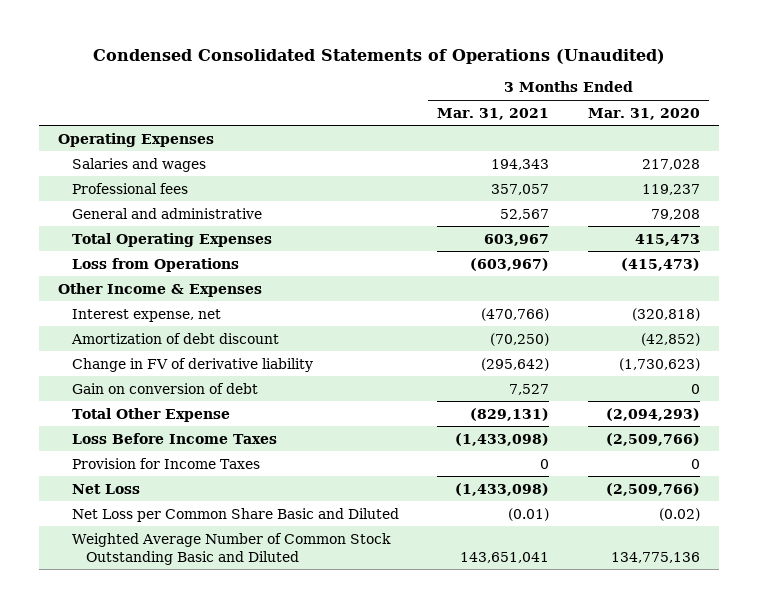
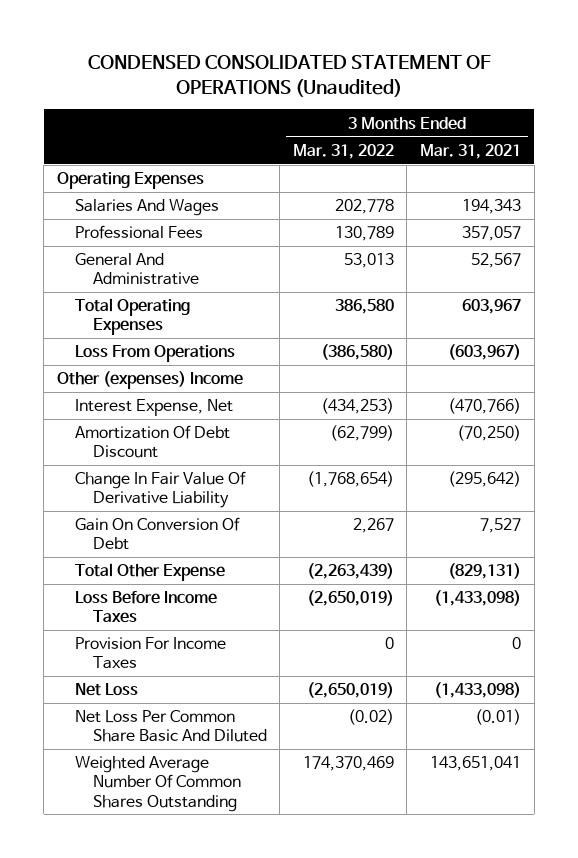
- Condensed Consolidated Statements of Operations (Unaudited)
+ CONDENSED CONSOLIDATED STATEMENT OF OPERATIONS (Unaudited)
- | 3 Months Ended Mar. 31, 2021 | 3 Months Ended Mar. 31, 2020
+ | 3 Months Ended Mar. 31, 2022 | 3 Months Ended Mar. 31, 2021
- Salaries and wages | 194,343 | 217,028
- Professional fees | 357,057 | 119,237
- General and administrative | 52,567 | 79,208
+ Salaries And Wages | 202,778 | 194,343
+ Professional Fees | 130,789 | 357,057
+ General And Administrative | 53,013 | 52,567
- Loss from Operations | (603,967) | (415,473)
- Other Income & Expenses
- Interest expense, net | (470,766) | (320,818)
- Amortization of debt discount | (70,250) | (42,852)
- Change in FV of derivative liability | (295,642) | (1,730,623)
- Gain on conversion of debt | 7,527 | 0
+ Loss From Operations | (386,580) | (603,967)
+ Other (expenses) Income
+ Interest Expense, Net | (434,253) | (470,766)
+ Amortization Of Debt Discount | (62,799) | (70,250)
+ Change In Fair Value Of Derivative Liability | (1,768,654) | (295,642)
+ Gain On Conversion Of Debt | 2,267 | 7,527
- Provision for Income Taxes | 0 | 0
+ Provision For Income Taxes | 0 | 0
- Net Loss per Common Share Basic and Diluted | (0.01) | (0.02)
- Weighted Average Number of Common Stock Outstanding Basic and Diluted | 143,651,041 | 134,775,136
+ Net Loss Per Common Share Basic And Diluted | (0.02) | (0.01)
+ Weighted Average Number Of Common Shares Outstanding | 174,370,469 | 143,651,041

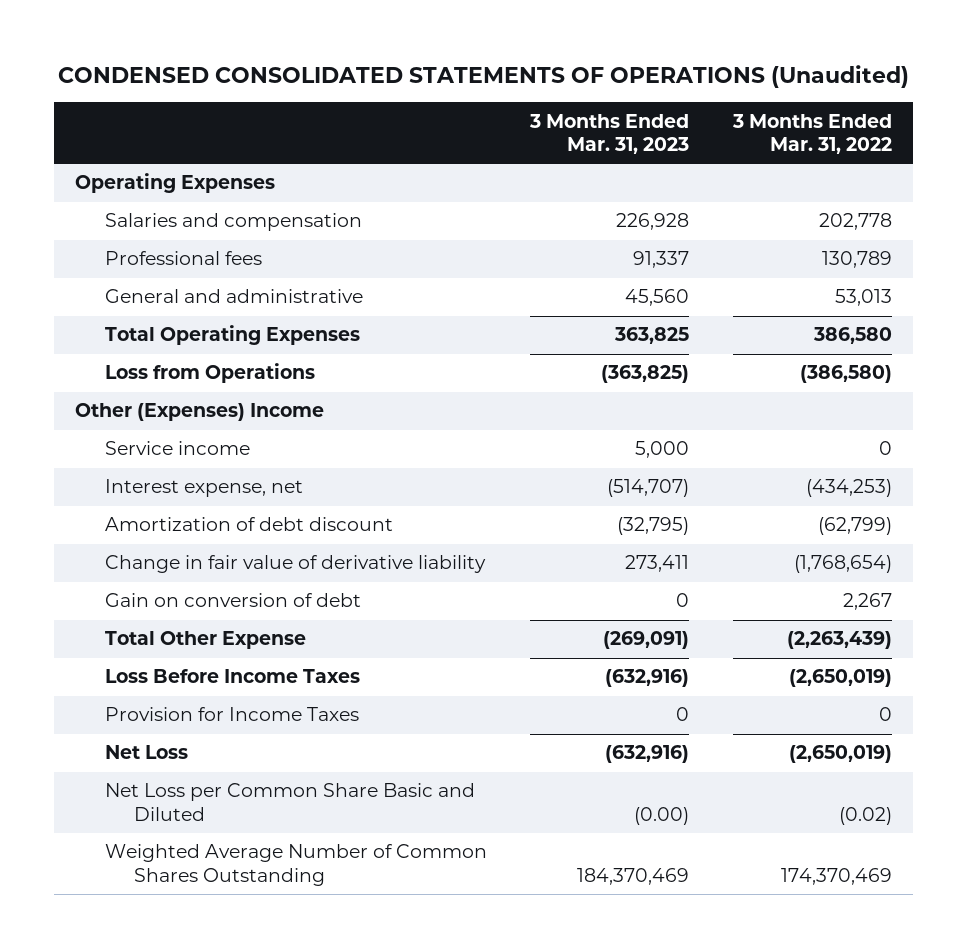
- CONDENSED CONSOLIDATED STATEMENT OF OPERATIONS (Unaudited)
+ CONDENSED CONSOLIDATED STATEMENTS OF OPERATIONS (Unaudited)
- | 3 Months Ended Mar. 31, 2022 | 3 Months Ended Mar. 31, 2021
+ | 3 Months Ended Mar. 31, 2023 | 3 Months Ended Mar. 31, 2022
- Salaries And Wages | 202,778 | 194,343
- Professional Fees | 130,789 | 357,057
- General And Administrative | 53,013 | 52,567
+ Salaries and compensation | 226,928 | 202,778
+ Professional fees | 91,337 | 130,789
+ General and administrative | 45,560 | 53,013
- Loss From Operations | (386,580) | (603,967)
- Other (expenses) Income
- Interest Expense, Net | (434,253) | (470,766)
- Amortization Of Debt Discount | (62,799) | (70,250)
- Change In Fair Value Of Derivative Liability | (1,768,654) | (295,642)
- Gain On Conversion Of Debt | 2,267 | 7,527
+ Loss from Operations | (363,825) | (386,580)
+ Other (Expenses) Income
+ Service income | 5,000 | 0
+ Interest expense, net | (514,707) | (434,253)
+ Amortization of debt discount | (32,795) | (62,799)
+ Change in fair value of derivative liability | 273,411 | (1,768,654)
+ Gain on conversion of debt | 0 | 2,267
- Provision For Income Taxes | 0 | 0
+ Provision for Income Taxes | 0 | 0
- Net Loss Per Common Share Basic And Diluted | (0.02) | (0.01)
- Weighted Average Number Of Common Shares Outstanding | 174,370,469 | 143,651,041
+ Net Loss per Common Share Basic and Diluted | (0.00) | (0.02)
+ Weighted Average Number of Common Shares Outstanding | 184,370,469 | 174,370,469

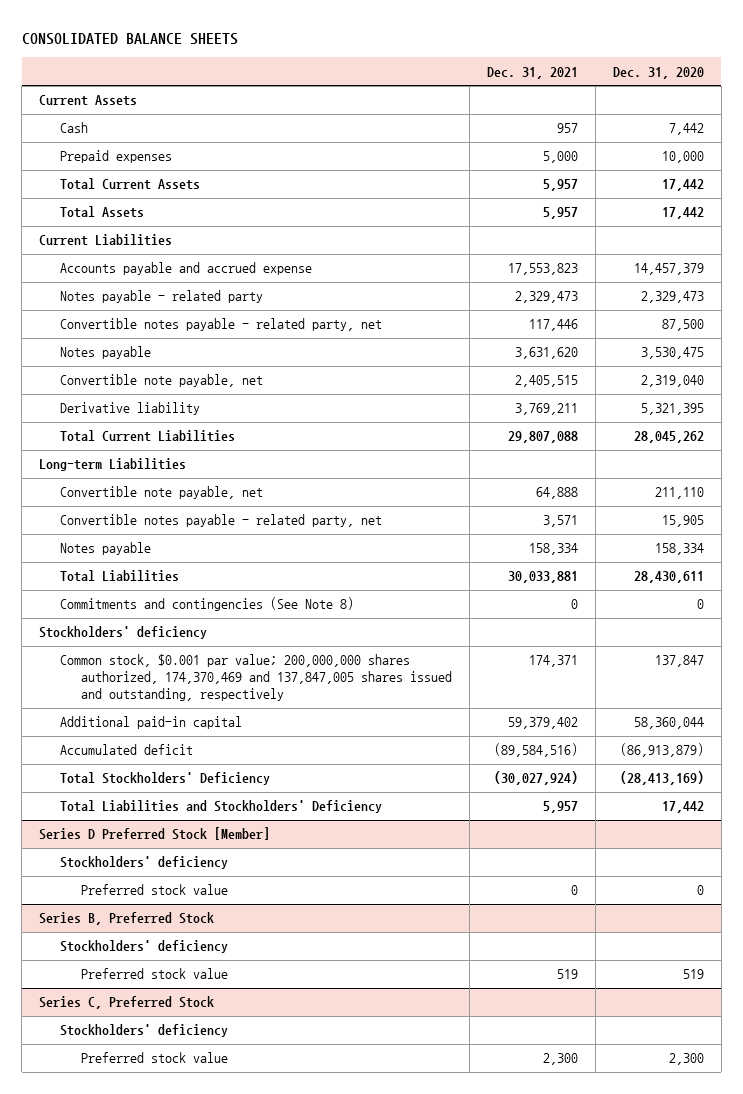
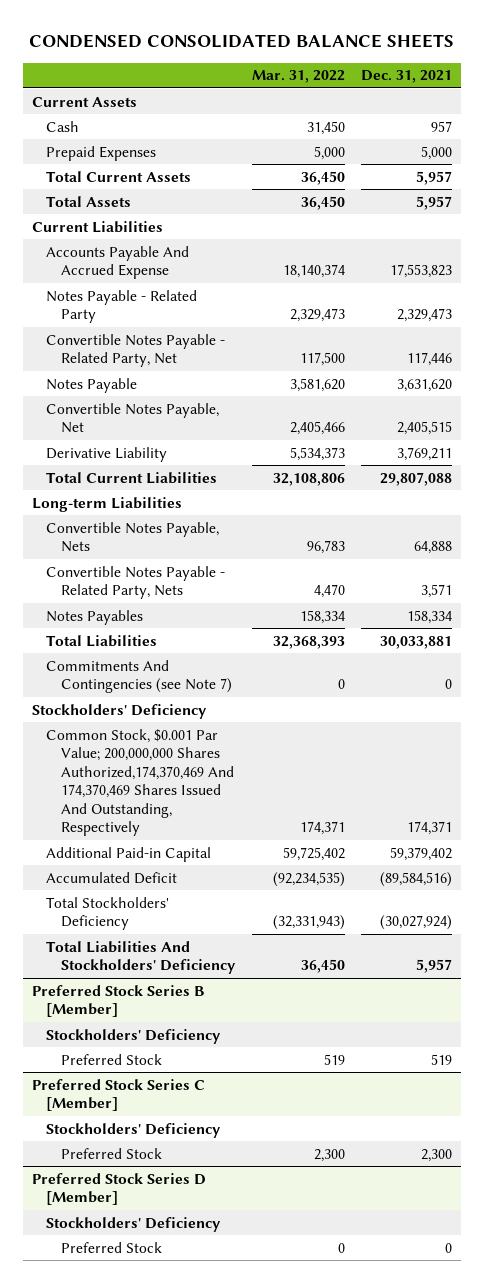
- CONSOLIDATED BALANCE SHEETS
+ CONDENSED CONSOLIDATED BALANCE SHEETS
- | Dec. 31, 2021 | Dec. 31, 2020
+ | Mar. 31, 2022 | Dec. 31, 2021
- Prepaid expenses | 5,000 | 10,000
+ Prepaid Expenses | 5,000 | 5,000
- Accounts payable and accrued expense | 17,553,823 | 14,457,379
- Notes payable - related party | 2,329,473 | 2,329,473
- Convertible notes payable - related party, net | 117,446 | 87,500
- Notes payable | 3,631,620 | 3,530,475
- Convertible note payable, net | 2,405,515 | 2,319,040
- Derivative liability | 3,769,211 | 5,321,395
+ Accounts Payable And Accrued Expense | 18,140,374 | 17,553,823
+ Notes Payable - Related Party | 2,329,473 | 2,329,473
+ Convertible Notes Payable - Related Party, Net | 117,500 | 117,446
+ Notes Payable | 3,581,620 | 3,631,620
+ Convertible Notes Payable, Net | 2,405,466 | 2,405,515
+ Derivative Liability | 5,534,373 | 3,769,211
- Convertible note payable, net | 64,888 | 211,110
- Convertible notes payable - related party, net | 3,571 | 15,905
- Notes payable | 158,334 | 158,334
+ Convertible Notes Payable, Nets | 96,783 | 64,888
+ Convertible Notes Payable - Related Party, Nets | 4,470 | 3,571
+ Notes Payables | 158,334 | 158,334
- Commitments and contingencies (See Note 8) | 0 | 0
- Stockholders' deficiency
- Common stock, $0.001 par value; 200,000,000 shares authorized, 174,370,469 and 137,847,005 shares issued and outstanding, respectively | 174,371 | 137,847
- Additional paid-in capital | 59,379,402 | 58,360,044
- Accumulated deficit | (89,584,516) | (86,913,879)
+ Commitments And Contingencies (see Note 7) | 0 | 0
+ Stockholders' Deficiency
+ Common Stock, $0.001 Par Value; 200,000,000 Shares Authorized,174,370,469 And 174,370,469 Shares Issued And Outstanding, Respectively | 174,371 | 174,371
+ Additional Paid-in Capital | 59,725,402 | 59,379,402
+ Accumulated Deficit | (92,234,535) | (89,584,516)
- Total Liabilities and Stockholders' Deficiency | 5,957 | 17,442
- Series D Preferred Stock [Member]
- Stockholders' deficiency
- Preferred stock value | 0 | 0
- Series B, Preferred Stock
- Stockholders' deficiency
- Preferred stock value | 519 | 519
- Series C, Preferred Stock
- Stockholders' deficiency
- Preferred stock value | 2,300 | 2,300
+ Total Liabilities And Stockholders' Deficiency | 36,450 | 5,957
+ Preferred Stock Series B [Member]
+ Stockholders' Deficiency
+ Preferred Stock | 519 | 519
+ Preferred Stock Series C [Member]
+ Stockholders' Deficiency
+ Preferred Stock | 2,300 | 2,300
+ Preferred Stock Series D [Member]
+ Stockholders' Deficiency
+ Preferred Stock | 0 | 0

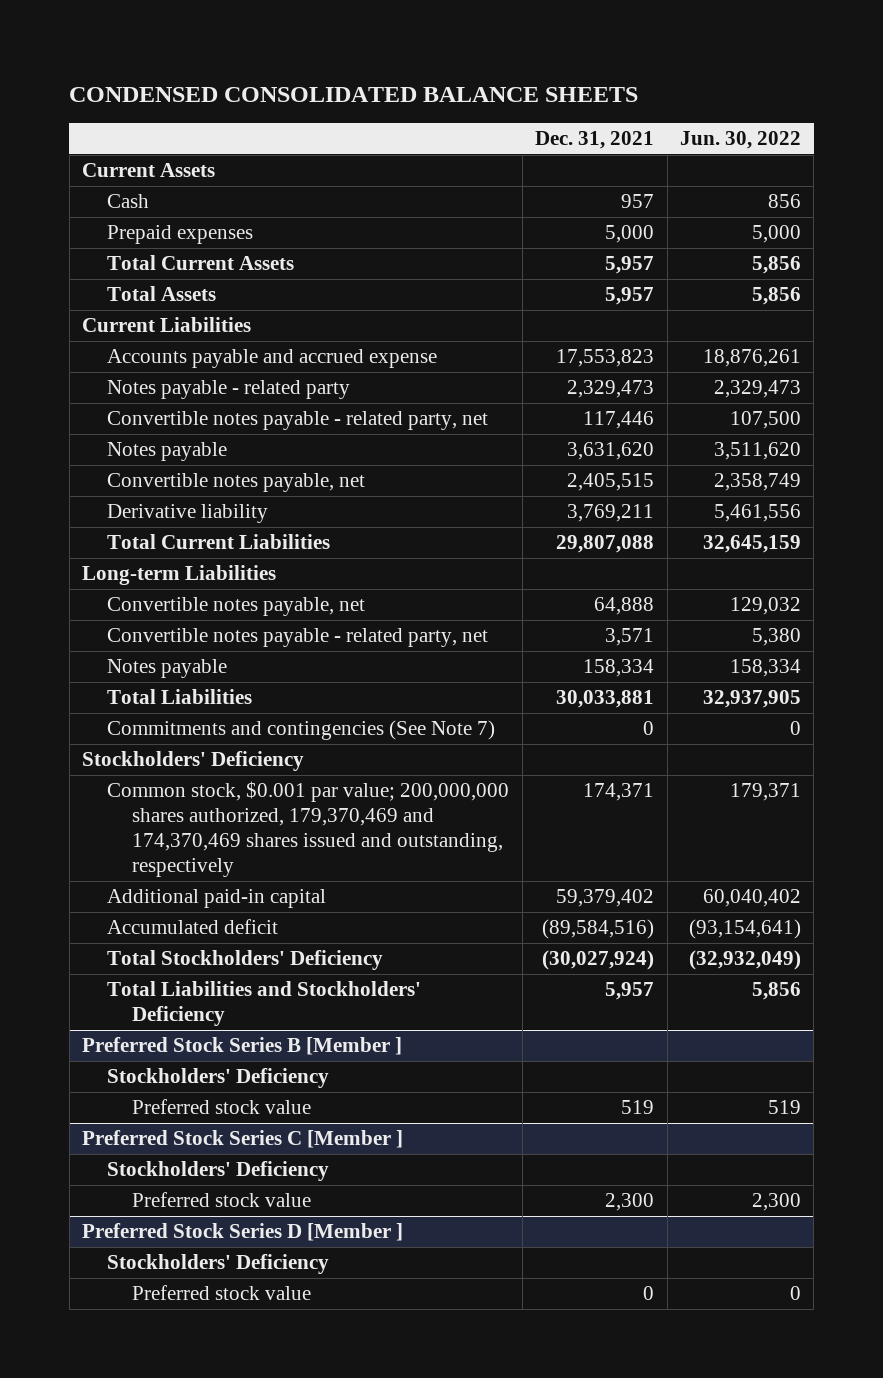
- | Mar. 31, 2022 | Dec. 31, 2021
+ | Dec. 31, 2021 | Jun. 30, 2022
- Prepaid Expenses | 5,000 | 5,000
+ Prepaid expenses | 5,000 | 5,000
- Accounts Payable And Accrued Expense | 18,140,374 | 17,553,823
- Notes Payable - Related Party | 2,329,473 | 2,329,473
- Convertible Notes Payable - Related Party, Net | 117,500 | 117,446
- Notes Payable | 3,581,620 | 3,631,620
- Convertible Notes Payable, Net | 2,405,466 | 2,405,515
- Derivative Liability | 5,534,373 | 3,769,211
+ Accounts payable and accrued expense | 17,553,823 | 18,876,261
+ Notes payable - related party | 2,329,473 | 2,329,473
+ Convertible notes payable - related party, net | 117,446 | 107,500
+ Notes payable | 3,631,620 | 3,511,620
+ Convertible notes payable, net | 2,405,515 | 2,358,749
+ Derivative liability | 3,769,211 | 5,461,556
- Convertible Notes Payable, Nets | 96,783 | 64,888
- Convertible Notes Payable - Related Party, Nets | 4,470 | 3,571
- Notes Payables | 158,334 | 158,334
+ Convertible notes payable, net | 64,888 | 129,032
+ Convertible notes payable - related party, net | 3,571 | 5,380
+ Notes payable | 158,334 | 158,334
- Commitments And Contingencies (see Note 7) | 0 | 0
+ Commitments and contingencies (See Note 7) | 0 | 0
- Common Stock, $0.001 Par Value; 200,000,000 Shares Authorized,174,370,469 And 174,370,469 Shares Issued And Outstanding, Respectively | 174,371 | 174,371
- Additional Paid-in Capital | 59,725,402 | 59,379,402
- Accumulated Deficit | (92,234,535) | (89,584,516)
+ Common stock, $0.001 par value; 200,000,000 shares authorized, 179,370,469 and 174,370,469 shares issued and outstanding, respectively | 174,371 | 179,371
+ Additional paid-in capital | 59,379,402 | 60,040,402
+ Accumulated deficit | (89,584,516) | (93,154,641)
- Total Liabilities And Stockholders' Deficiency | 36,450 | 5,957
- Preferred Stock Series B [Member]
+ Total Liabilities and Stockholders' Deficiency | 5,957 | 5,856
+ Preferred Stock Series B [Member ]
- Preferred Stock | 519 | 519
- Preferred Stock Series C [Member]
+ Preferred stock value | 519 | 519
+ Preferred Stock Series C [Member ]
- Preferred Stock | 2,300 | 2,300
- Preferred Stock Series D [Member]
+ Preferred stock value | 2,300 | 2,300
+ Preferred Stock Series D [Member ]
- Preferred Stock | 0 | 0
+ Preferred stock value | 0 | 0

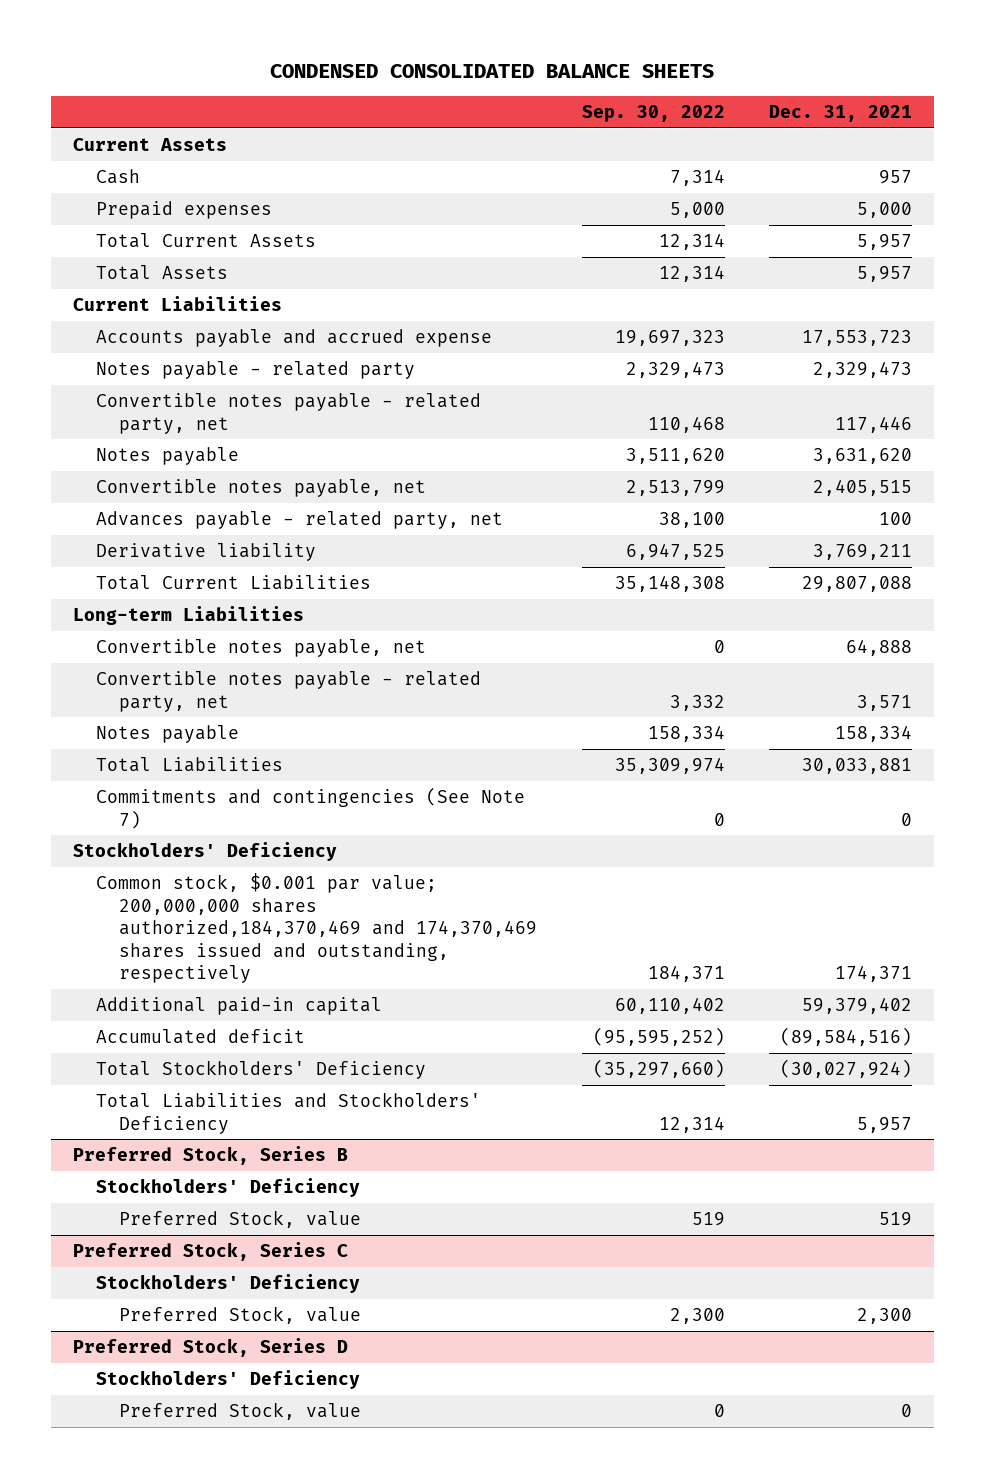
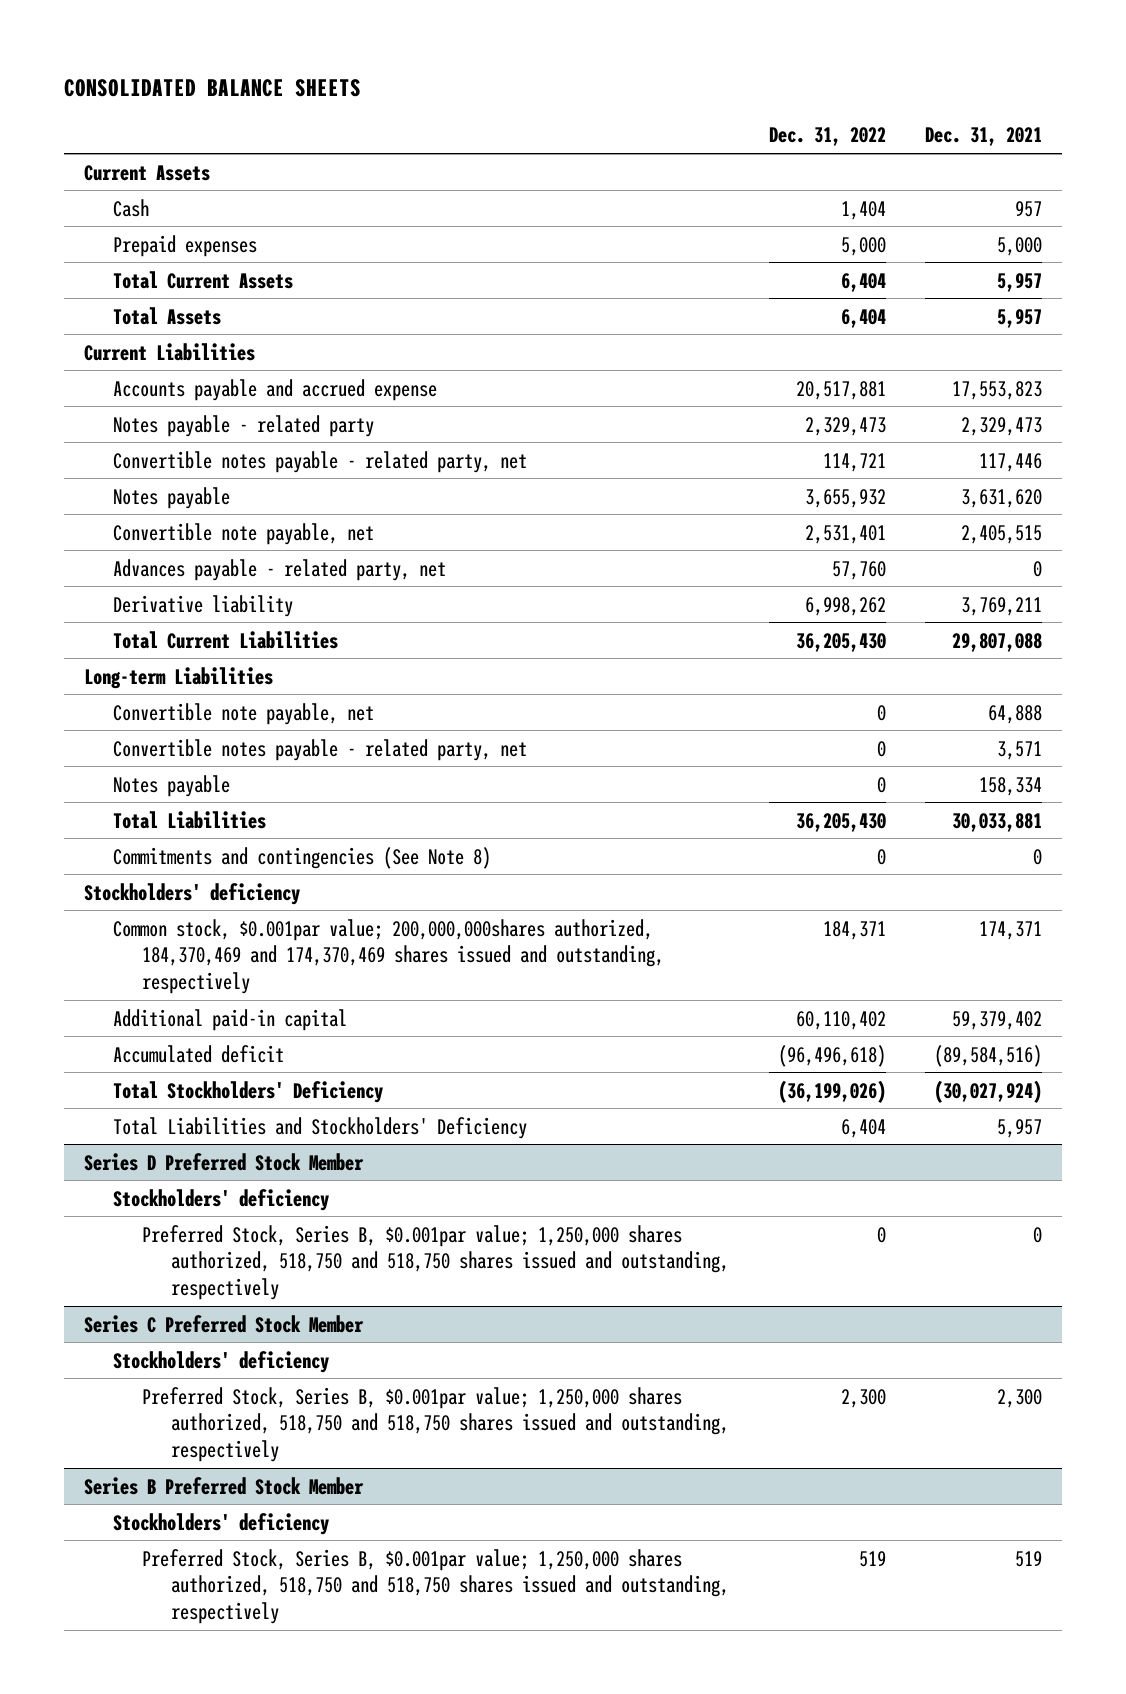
- CONDENSED CONSOLIDATED BALANCE SHEETS
+ CONSOLIDATED BALANCE SHEETS
- | Sep. 30, 2022 | Dec. 31, 2021
+ | Dec. 31, 2022 | Dec. 31, 2021
- Accounts payable and accrued expense | 19,697,323 | 17,553,723
+ Accounts payable and accrued expense | 20,517,881 | 17,553,823
- Convertible notes payable, net | 2,513,799 | 2,405,515
- Advances payable - related party, net | 38,100 | 100
+ Convertible note payable, net | 2,531,401 | 2,405,515
+ Advances payable - related party, net | 57,760 | 0
- Convertible notes payable, net | 0 | 64,888
+ Convertible note payable, net | 0 | 64,888
- Commitments and contingencies (See Note 7) | 0 | 0
- Stockholders' Deficiency
- Common stock, $0.001 par value; 200,000,000 shares authorized,184,370,469 and 174,370,469 shares issued and outstanding, respectively | 184,371 | 174,371
+ Commitments and contingencies (See Note 8) | 0 | 0
+ Stockholders' deficiency
+ Common stock, $0.001par value; 200,000,000shares authorized, 184,370,469 and 174,370,469 shares issued and outstanding, respectively | 184,371 | 174,371
- Preferred Stock, Series B
- Stockholders' Deficiency
- Preferred Stock, value | 519 | 519
- Preferred Stock, Series C
- Stockholders' Deficiency
- Preferred Stock, value | 2,300 | 2,300
- Preferred Stock, Series D
- Stockholders' Deficiency
- Preferred Stock, value | 0 | 0
+ Series D Preferred Stock Member
+ Stockholders' deficiency
+ Preferred Stock, Series B, $0.001par value; 1,250,000 shares authorized, 518,750 and 518,750 shares issued and outstanding, respectively | 0 | 0
+ Series C Preferred Stock Member
+ Stockholders' deficiency
+ Preferred Stock, Series B, $0.001par value; 1,250,000 shares authorized, 518,750 and 518,750 shares issued and outstanding, respectively | 2,300 | 2,300
+ Series B Preferred Stock Member
+ Stockholders' deficiency
+ Preferred Stock, Series B, $0.001par value; 1,250,000 shares authorized, 518,750 and 518,750 shares issued and outstanding, respectively | 519 | 519

